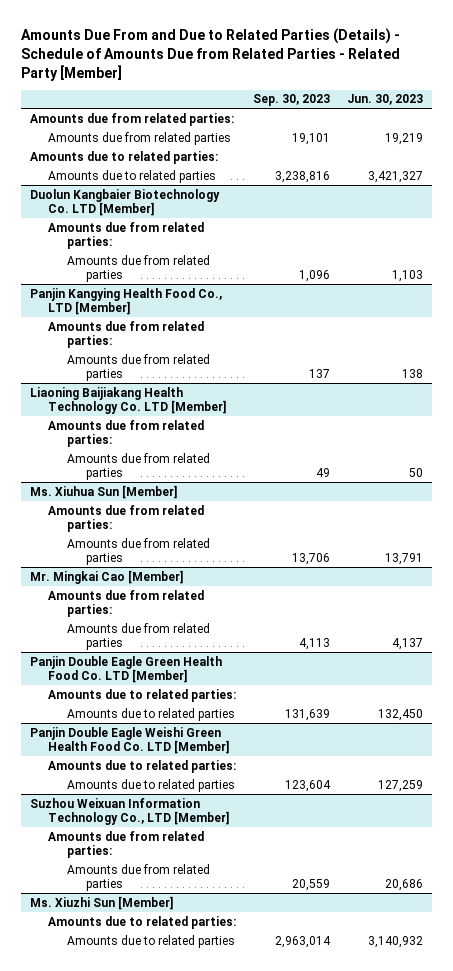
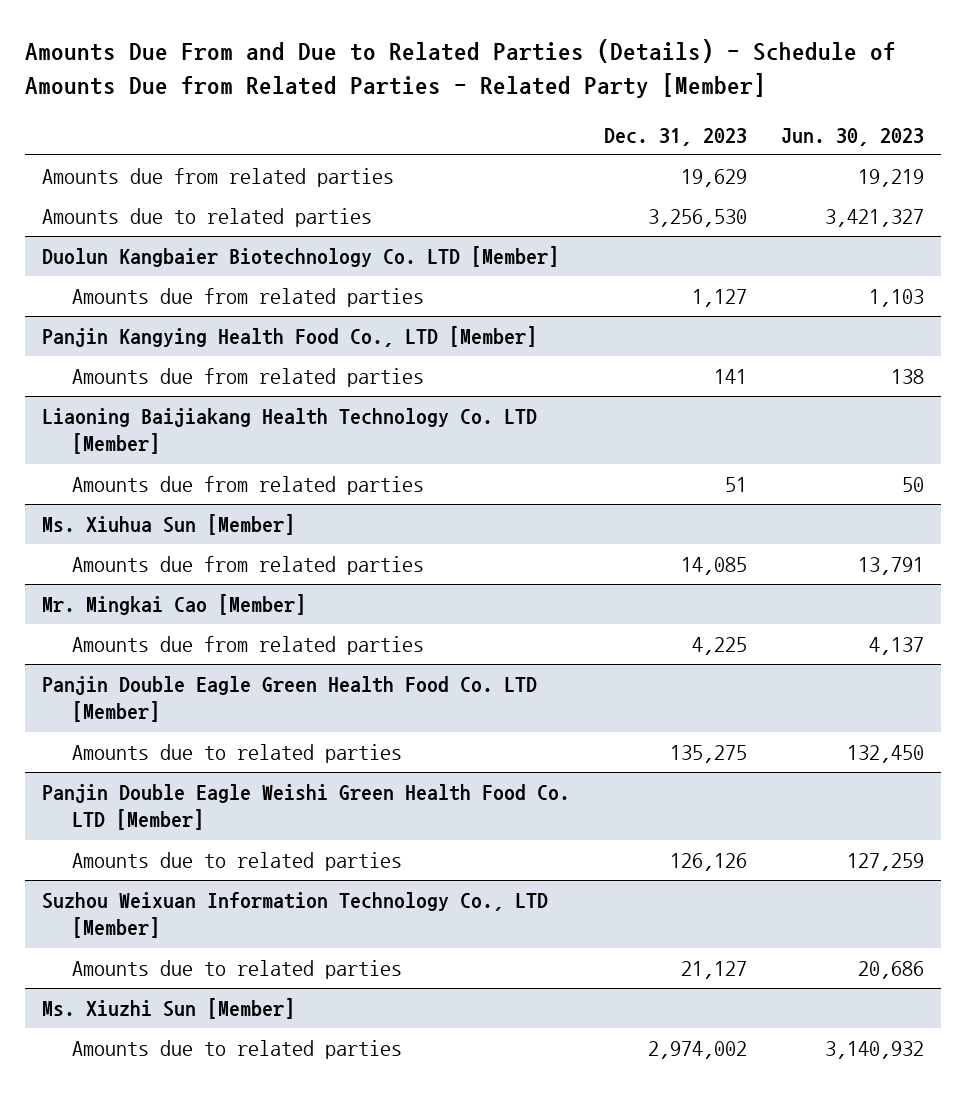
- | Sep. 30, 2023 | Jun. 30, 2023
+ | Dec. 31, 2023 | Jun. 30, 2023
- Amounts due from related parties:
- Amounts due to related parties:
@ Duolun Kangbaier Biotechnology Co. LTD [Member]
- Amounts due from related parties:
@ Panjin Kangying Health Food Co., LTD [Member]
- Amounts due from related parties:
@ Liaoning Baijiakang Health Technology Co. LTD [Member]
- Amounts due from related parties:
@ Ms. Xiuhua Sun [Member]
- Amounts due from related parties:
@ Mr. Mingkai Cao [Member]
- Amounts due from related parties:
@ Panjin Double Eagle Green Health Food Co. LTD [Member]
- Amounts due to related parties:
@ Panjin Double Eagle Weishi Green Health Food Co. LTD [Member]
- Amounts due to related parties:
@ Suzhou Weixuan Information Technology Co., LTD [Member]
- Amounts due from related parties:
- Amounts due from related parties | 20,559 | 20,686
+ Amounts due to related parties | 21,127 | 20,686
@ Ms. Xiuzhi Sun [Member]
- Amounts due to related parties:

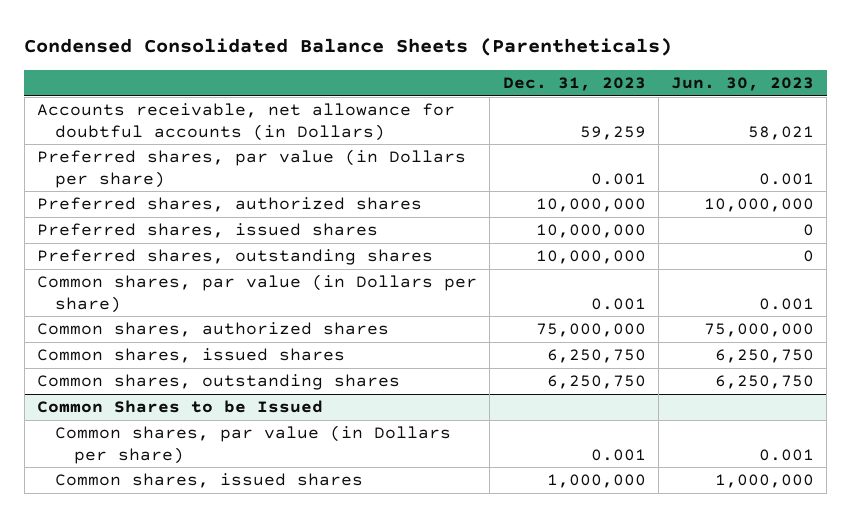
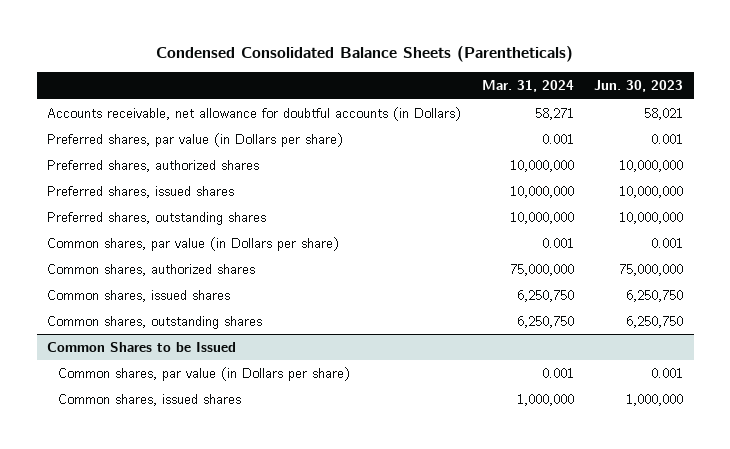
- | Dec. 31, 2023 | Jun. 30, 2023
+ | Mar. 31, 2024 | Jun. 30, 2023
- Preferred shares, issued shares | 10,000,000 | 0
- Preferred shares, outstanding shares | 10,000,000 | 0
+ Preferred shares, issued shares | 10,000,000 | 10,000,000
+ Preferred shares, outstanding shares | 10,000,000 | 10,000,000

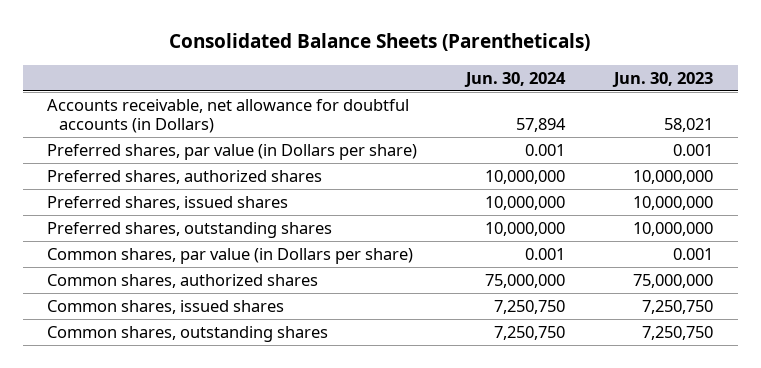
- Condensed Consolidated Balance Sheets (Parentheticals)
+ Consolidated Balance Sheets (Parentheticals)
- | Mar. 31, 2024 | Jun. 30, 2023
+ | Jun. 30, 2024 | Jun. 30, 2023
- Common shares, issued shares | 6,250,750 | 6,250,750
- Common shares, outstanding shares | 6,250,750 | 6,250,750
- Common Shares to be Issued
- Common shares, par value (in Dollars per share) | 0.001 | 0.001
- Common shares, issued shares | 1,000,000 | 1,000,000
+ Common shares, issued shares | 7,250,750 | 7,250,750
+ Common shares, outstanding shares | 7,250,750 | 7,250,750

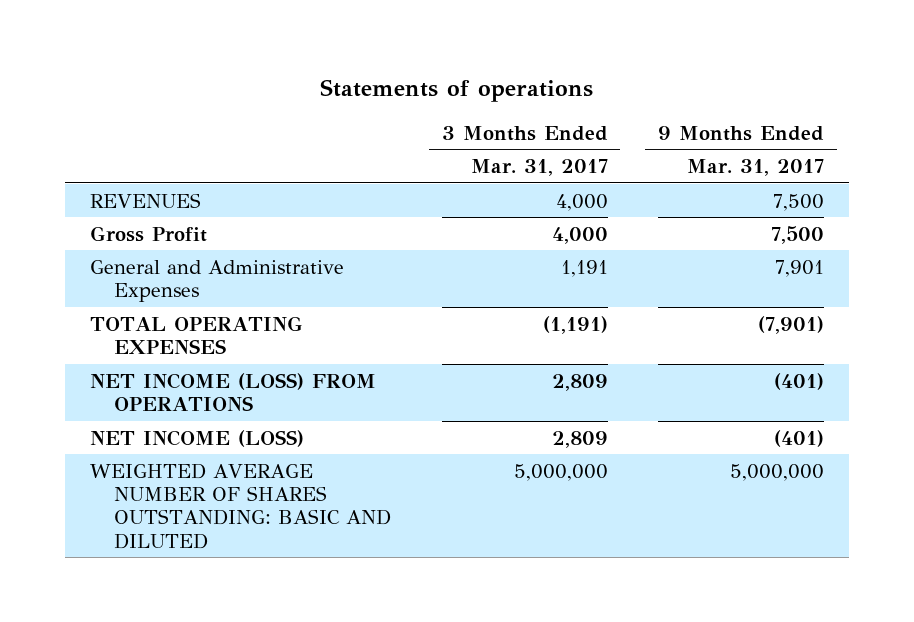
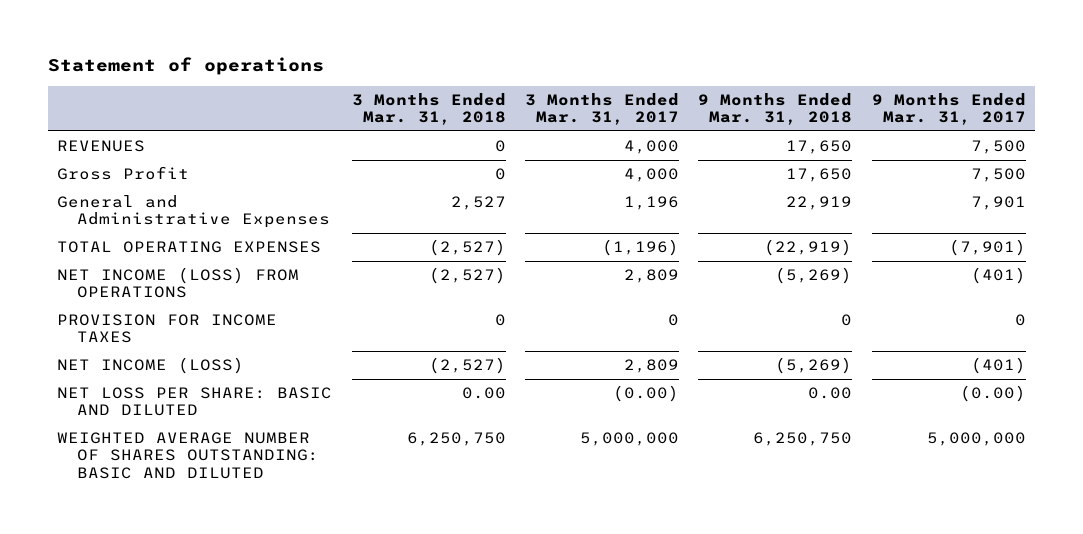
- Statements of operations
+ Statement of operations
- | 3 Months Ended Mar. 31, 2017 | 9 Months Ended Mar. 31, 2017
+ | 3 Months Ended Mar. 31, 2018 | 3 Months Ended Mar. 31, 2017 | 9 Months Ended Mar. 31, 2018 | 9 Months Ended Mar. 31, 2017
- General and Administrative Expenses | 1,191 | 7,901
- TOTAL OPERATING EXPENSES | (1,191) | (7,901)
+ General and Administrative Expenses | 2,527 | 1,196 | 22,919 | 7,901
+ TOTAL OPERATING EXPENSES | (2,527) | (1,196) | (22,919) | (7,901)
+ PROVISION FOR INCOME TAXES | 0 | 0 | 0 | 0
+ NET LOSS PER SHARE: BASIC AND DILUTED | 0.00 | (0.00) | 0.00 | (0.00)

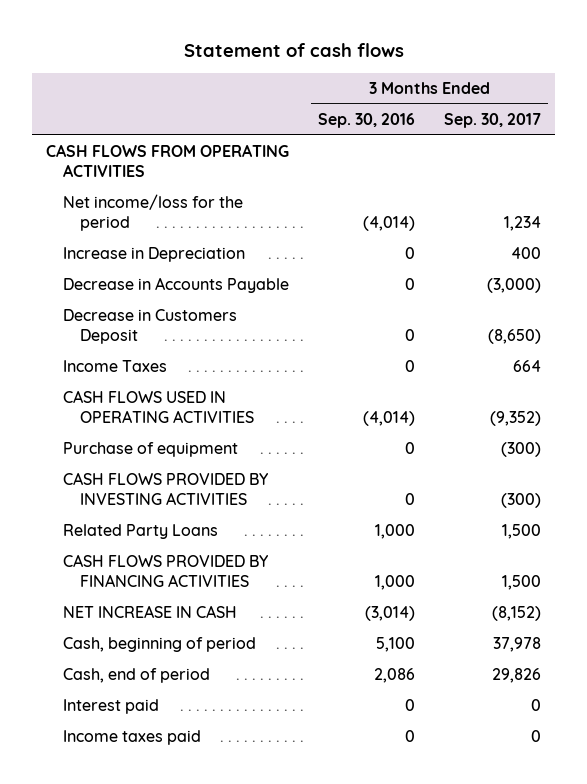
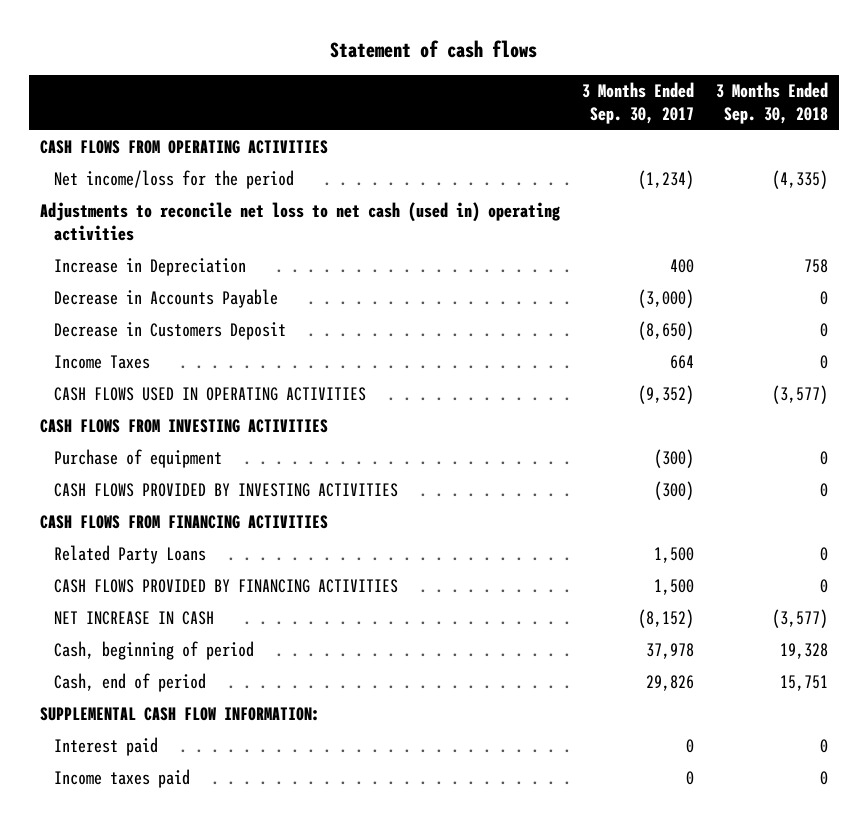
- | 3 Months Ended Sep. 30, 2016 | 3 Months Ended Sep. 30, 2017
+ | 3 Months Ended Sep. 30, 2017 | 3 Months Ended Sep. 30, 2018
- Net income/loss for the period | (4,014) | 1,234
+ Net income/loss for the period | (1,234) | (4,335)
+ Adjustments to reconcile net loss to net cash (used in) operating activities
+ CASH FLOWS FROM INVESTING ACTIVITIES
+ CASH FLOWS FROM FINANCING ACTIVITIES
+ SUPPLEMENTAL CASH FLOW INFORMATION:

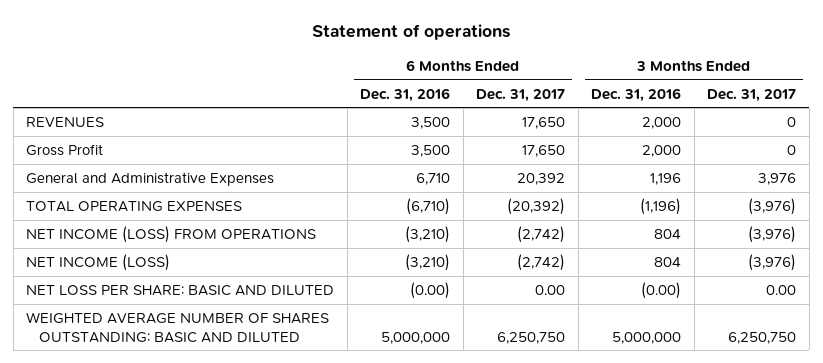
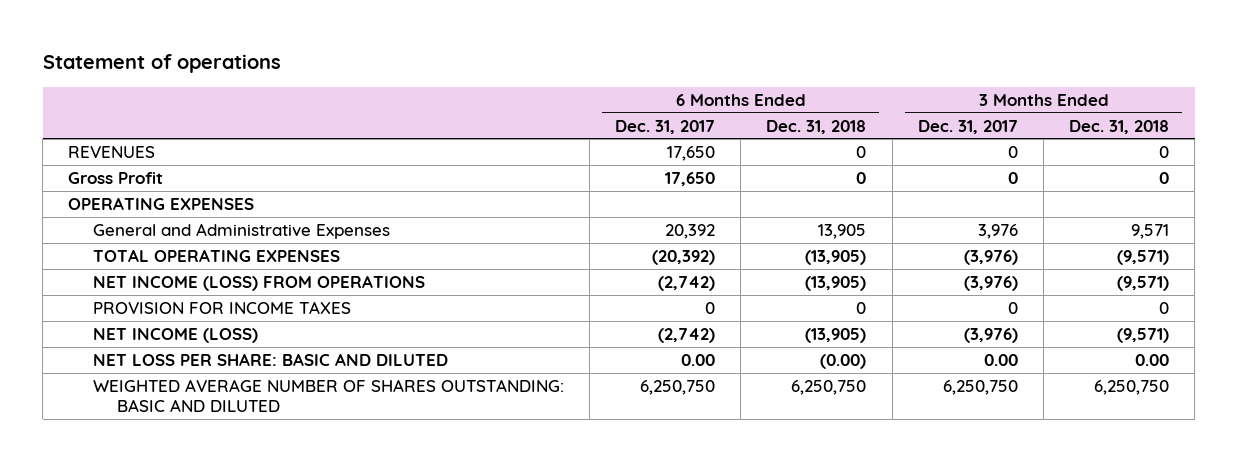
- | 6 Months Ended Dec. 31, 2016 | 6 Months Ended Dec. 31, 2017 | 3 Months Ended Dec. 31, 2016 | 3 Months Ended Dec. 31, 2017
+ | 6 Months Ended Dec. 31, 2017 | 6 Months Ended Dec. 31, 2018 | 3 Months Ended Dec. 31, 2017 | 3 Months Ended Dec. 31, 2018
+ OPERATING EXPENSES
+ PROVISION FOR INCOME TAXES | 0 | 0 | 0 | 0

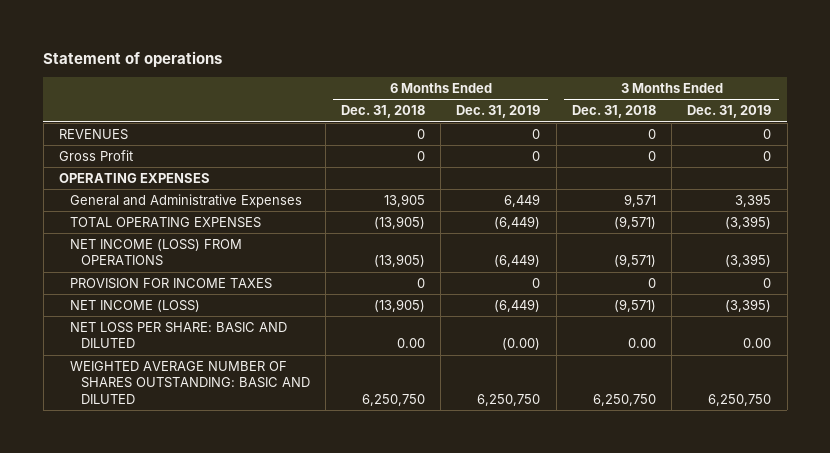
- | 6 Months Ended Dec. 31, 2017 | 6 Months Ended Dec. 31, 2018 | 3 Months Ended Dec. 31, 2017 | 3 Months Ended Dec. 31, 2018
+ | 6 Months Ended Dec. 31, 2018 | 6 Months Ended Dec. 31, 2019 | 3 Months Ended Dec. 31, 2018 | 3 Months Ended Dec. 31, 2019
- NET LOSS PER SHARE: BASIC AND DILUTED | 0.00 | (0.00) | 0.00 | 0.00
+ NET LOSS PER SHARE: BASIC AND DILUTED | 0.00 | (0.00) | 0.00 | 0.00

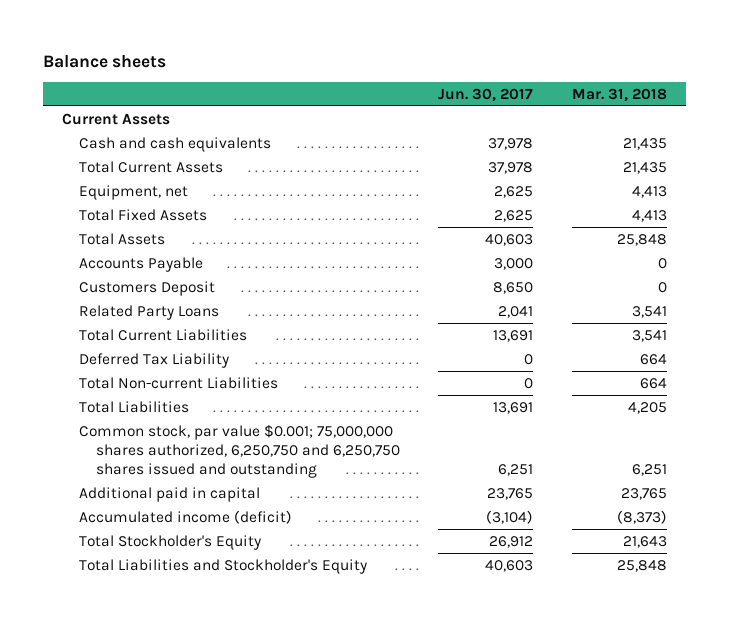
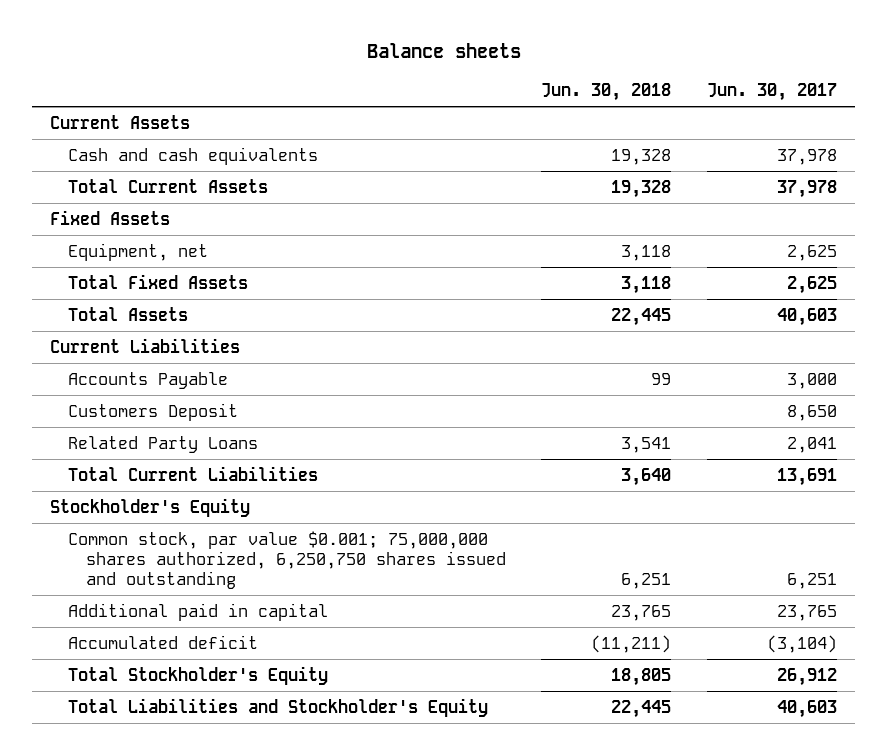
- | Jun. 30, 2017 | Mar. 31, 2018
+ | Jun. 30, 2018 | Jun. 30, 2017
+ Fixed Assets
+ Current Liabilities
- Deferred Tax Liability | 0 | 664
- Total Non-current Liabilities | 0 | 664
- Total Liabilities | 13,691 | 4,205
- Common stock, par value $0.001; 75,000,000 shares authorized, 6,250,750 and 6,250,750 shares issued and outstanding | 6,251 | 6,251
+ Stockholder's Equity
+ Common stock, par value $0.001; 75,000,000 shares authorized, 6,250,750 shares issued and outstanding | 6,251 | 6,251
- Accumulated income (deficit) | (3,104) | (8,373)
+ Accumulated deficit | (11,211) | (3,104)

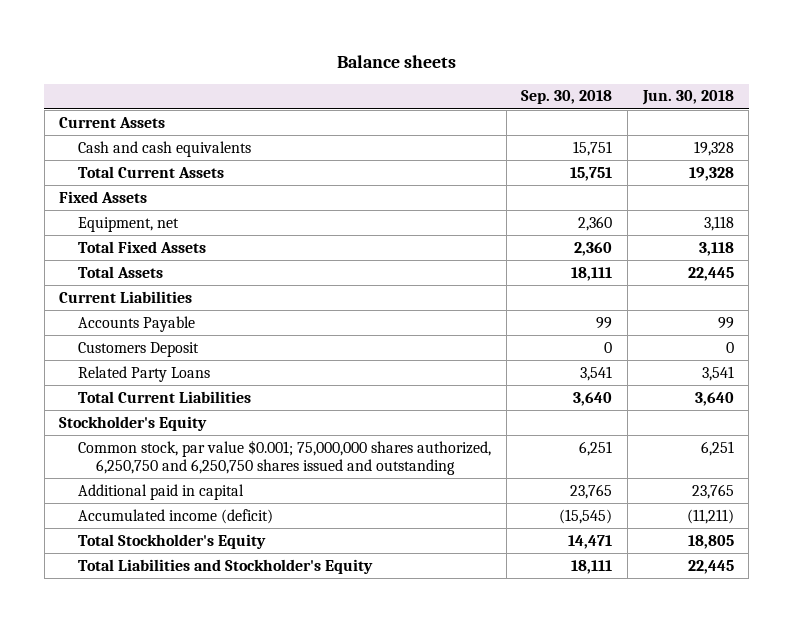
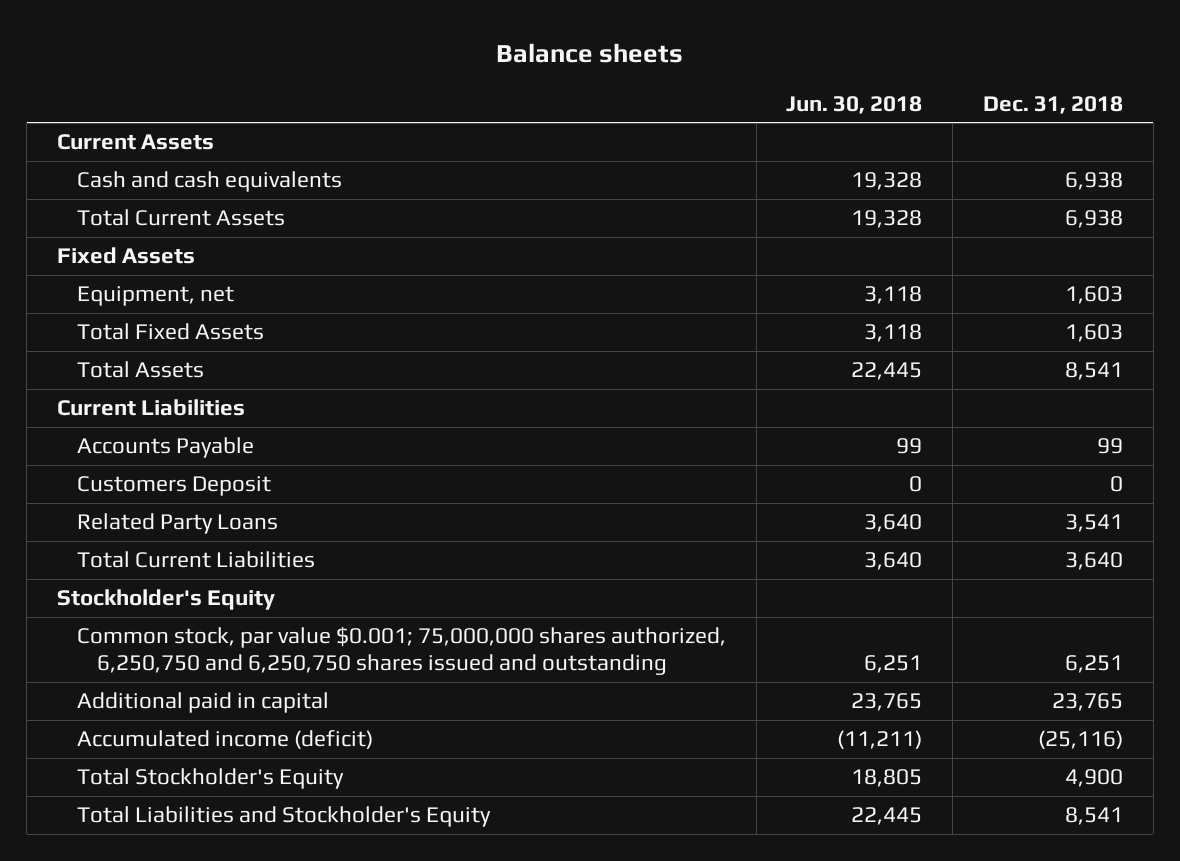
- | Sep. 30, 2018 | Jun. 30, 2018
+ | Jun. 30, 2018 | Dec. 31, 2018
- Related Party Loans | 3,541 | 3,541
+ Related Party Loans | 3,640 | 3,541

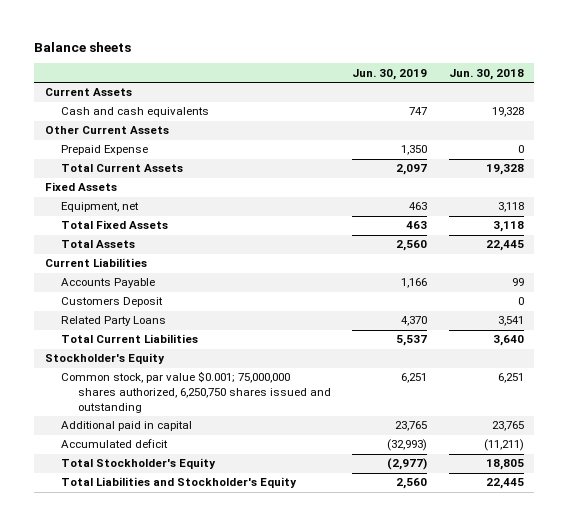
- | Jun. 30, 2018 | Dec. 31, 2018
+ | Jun. 30, 2019 | Jun. 30, 2018
+ Other Current Assets
+ Prepaid Expense | 1,350 | 0
- Related Party Loans | 3,640 | 3,541
+ Related Party Loans | 4,370 | 3,541
- Common stock, par value $0.001; 75,000,000 shares authorized, 6,250,750 and 6,250,750 shares issued and outstanding | 6,251 | 6,251
+ Common stock, par value $0.001; 75,000,000 shares authorized, 6,250,750 shares issued and outstanding | 6,251 | 6,251
- Accumulated income (deficit) | (11,211) | (25,116)
+ Accumulated deficit | (32,993) | (11,211)

